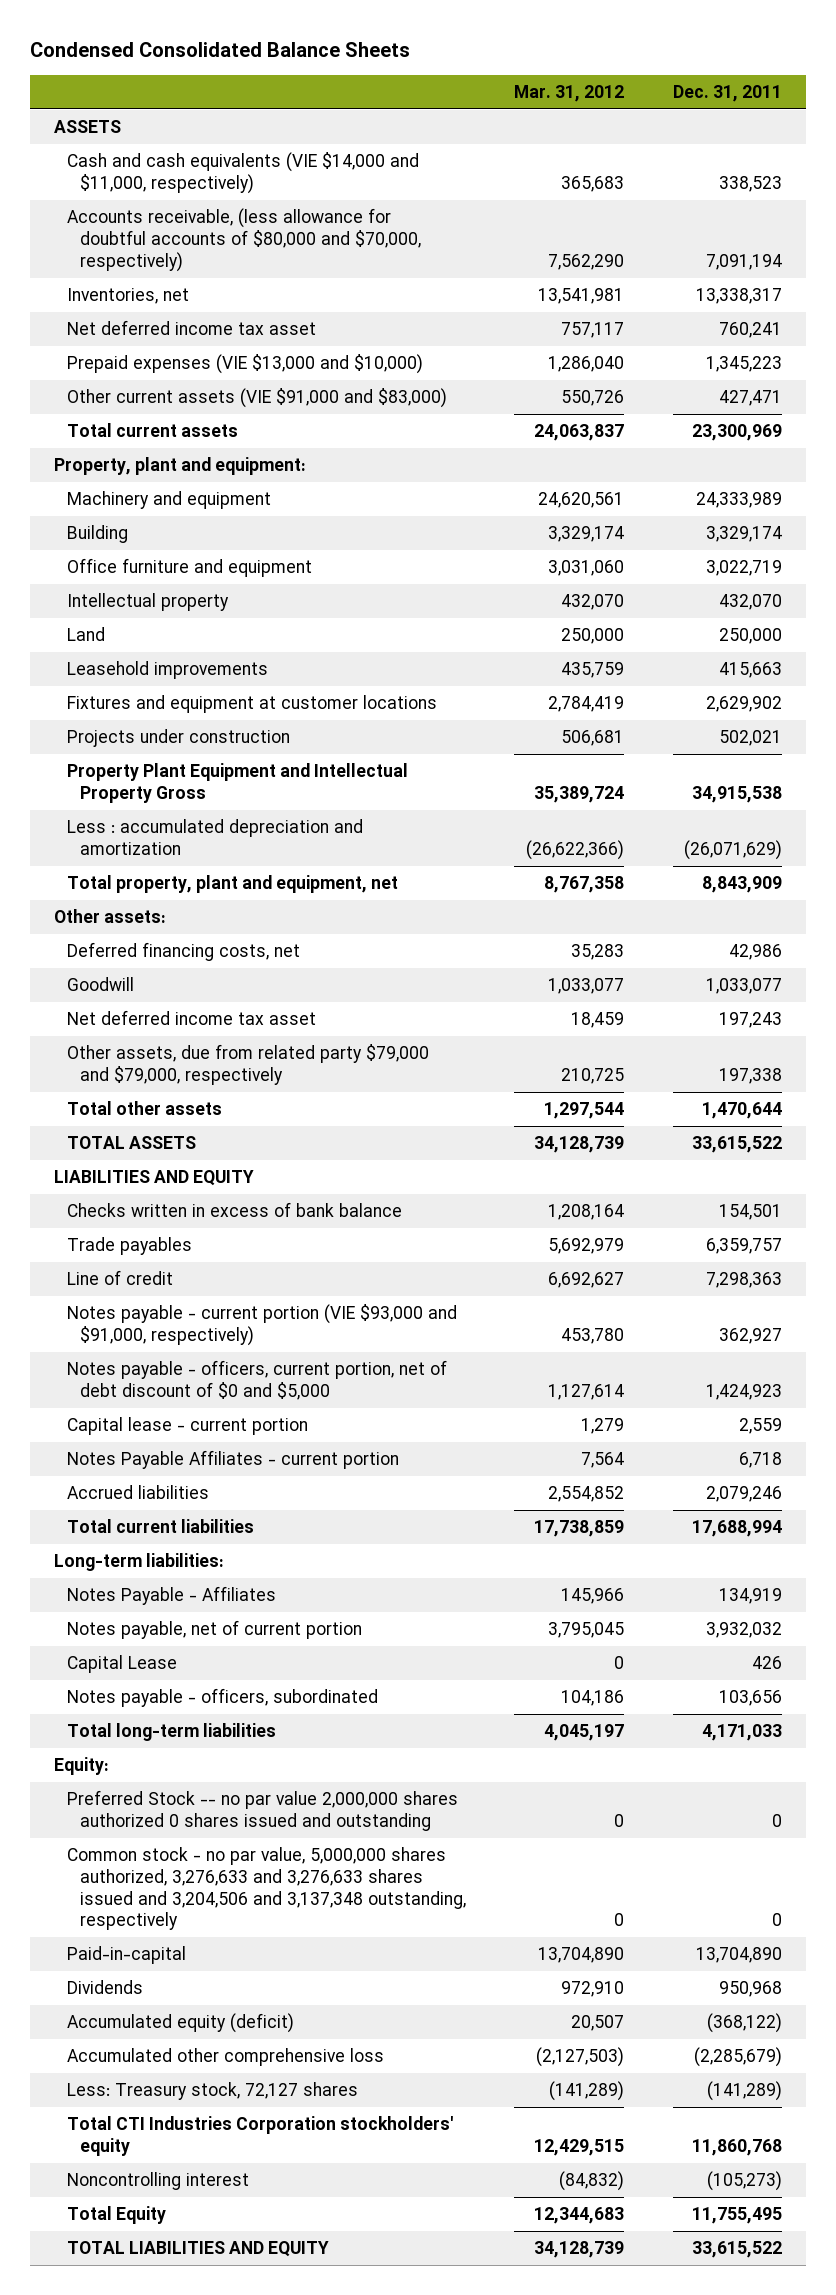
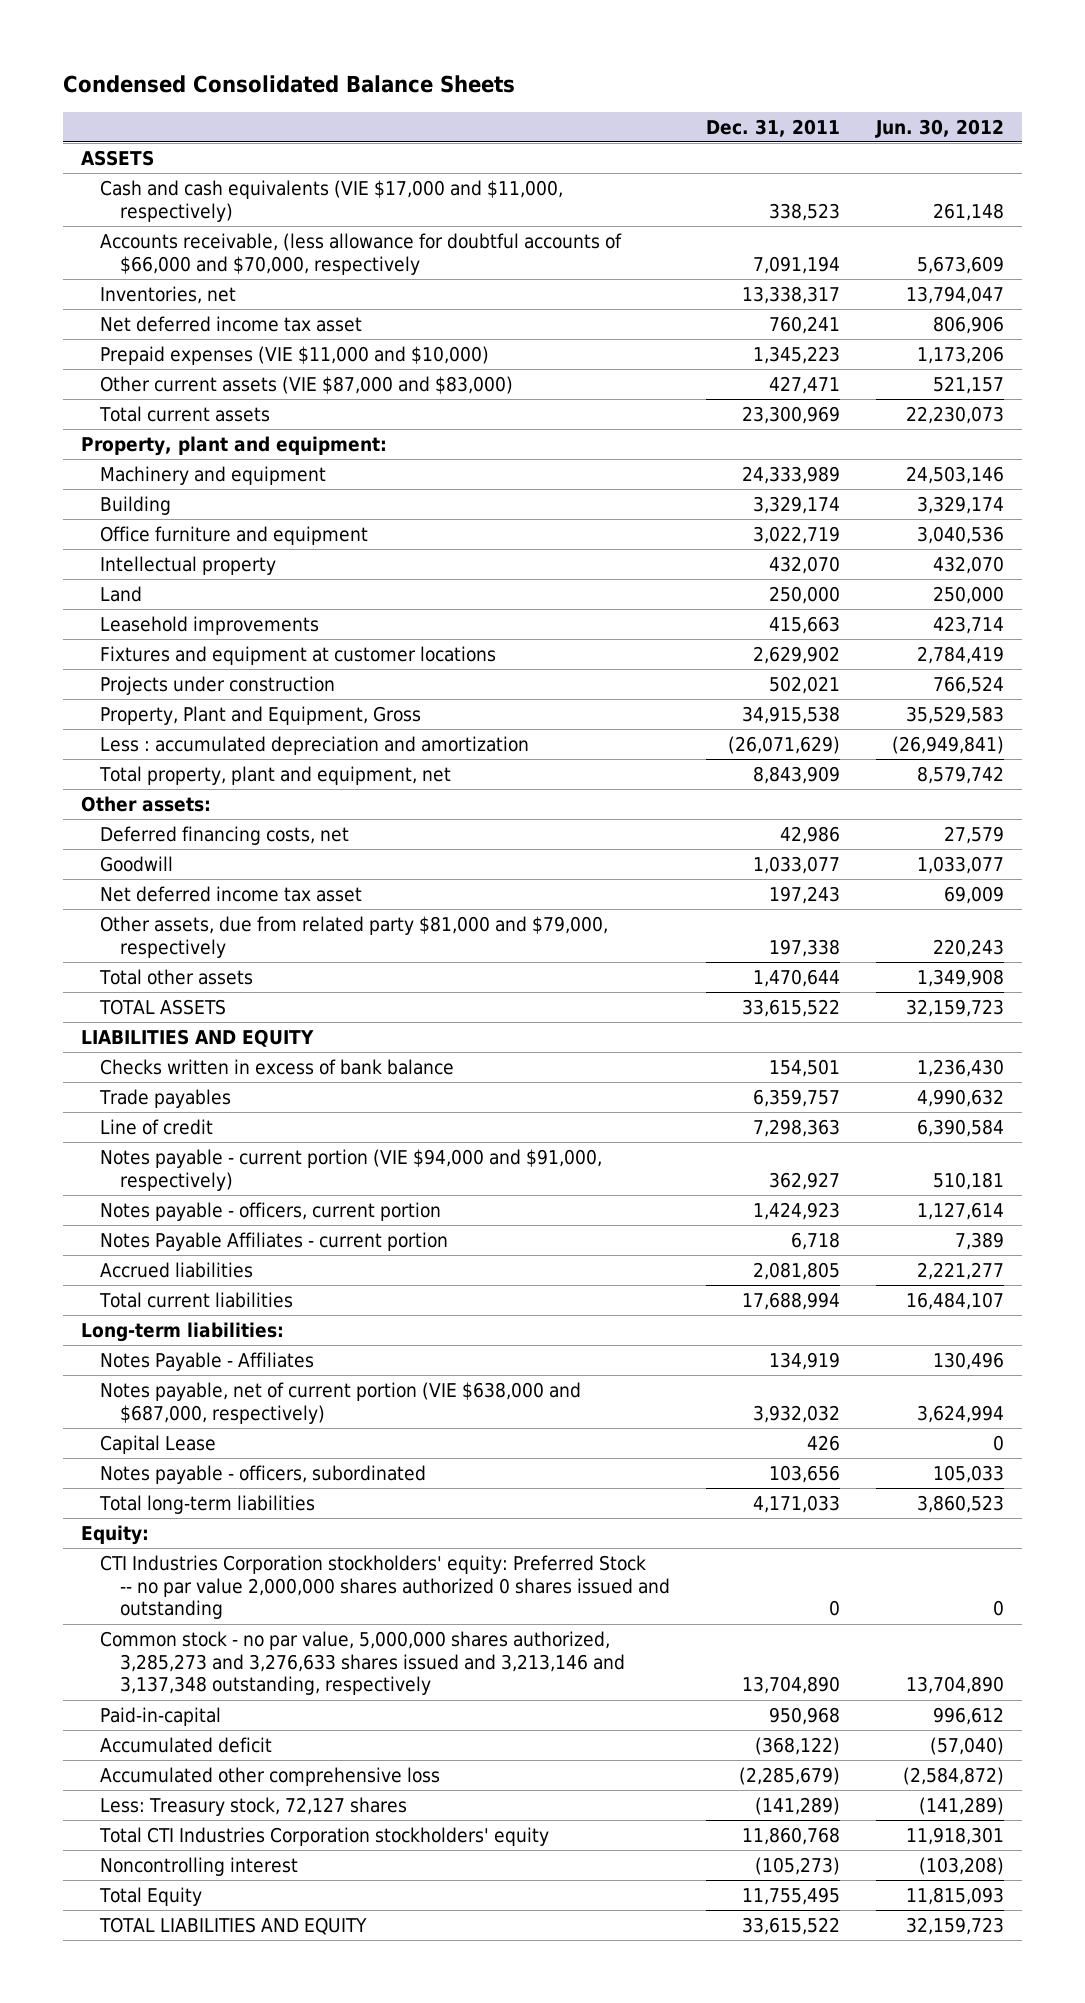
- | Mar. 31, 2012 | Dec. 31, 2011
+ | Dec. 31, 2011 | Jun. 30, 2012
- Cash and cash equivalents (VIE $14,000 and $11,000, respectively) | 365,683 | 338,523
- Accounts receivable, (less allowance for doubtful accounts of $80,000 and $70,000, respectively) | 7,562,290 | 7,091,194
+ Cash and cash equivalents (VIE $17,000 and $11,000, respectively) | 338,523 | 261,148
+ Accounts receivable, (less allowance for doubtful accounts of $66,000 and $70,000, respectively | 7,091,194 | 5,673,609
- Prepaid expenses (VIE $13,000 and $10,000) | 1,286,040 | 1,345,223
- Other current assets (VIE $91,000 and $83,000) | 550,726 | 427,471
+ Prepaid expenses (VIE $11,000 and $10,000) | 1,345,223 | 1,173,206
+ Other current assets (VIE $87,000 and $83,000) | 427,471 | 521,157
- Property Plant Equipment and Intellectual Property Gross | 35,389,724 | 34,915,538
+ Property, Plant and Equipment, Gross | 34,915,538 | 35,529,583
- Other assets, due from related party $79,000 and $79,000, respectively | 210,725 | 197,338
+ Other assets, due from related party $81,000 and $79,000, respectively | 197,338 | 220,243
- Notes payable - current portion (VIE $93,000 and $91,000, respectively) | 453,780 | 362,927
- Notes payable - officers, current portion, net of debt discount of $0 and $5,000 | 1,127,614 | 1,424,923
- Capital lease - current portion | 1,279 | 2,559
+ Notes payable - current portion (VIE $94,000 and $91,000, respectively) | 362,927 | 510,181
+ Notes payable - officers, current portion | 1,424,923 | 1,127,614
- Accrued liabilities | 2,554,852 | 2,079,246
+ Accrued liabilities | 2,081,805 | 2,221,277
- Notes payable, net of current portion | 3,795,045 | 3,932,032
+ Notes payable, net of current portion (VIE $638,000 and $687,000, respectively) | 3,932,032 | 3,624,994
- Preferred Stock -- no par value 2,000,000 shares authorized 0 shares issued and outstanding | 0 | 0
- Common stock - no par value, 5,000,000 shares authorized, 3,276,633 and 3,276,633 shares issued and 3,204,506 and 3,137,348 outstanding, respectively | 0 | 0
- Paid-in-capital | 13,704,890 | 13,704,890
- Dividends | 972,910 | 950,968
- Accumulated equity (deficit) | 20,507 | (368,122)
+ CTI Industries Corporation stockholders' equity: Preferred Stock -- no par value 2,000,000 shares authorized 0 shares issued and outstanding | 0 | 0
+ Common stock - no par value, 5,000,000 shares authorized, 3,285,273 and 3,276,633 shares issued and 3,213,146 and 3,137,348 outstanding, respectively | 13,704,890 | 13,704,890
+ Paid-in-capital | 950,968 | 996,612
+ Accumulated deficit | (368,122) | (57,040)

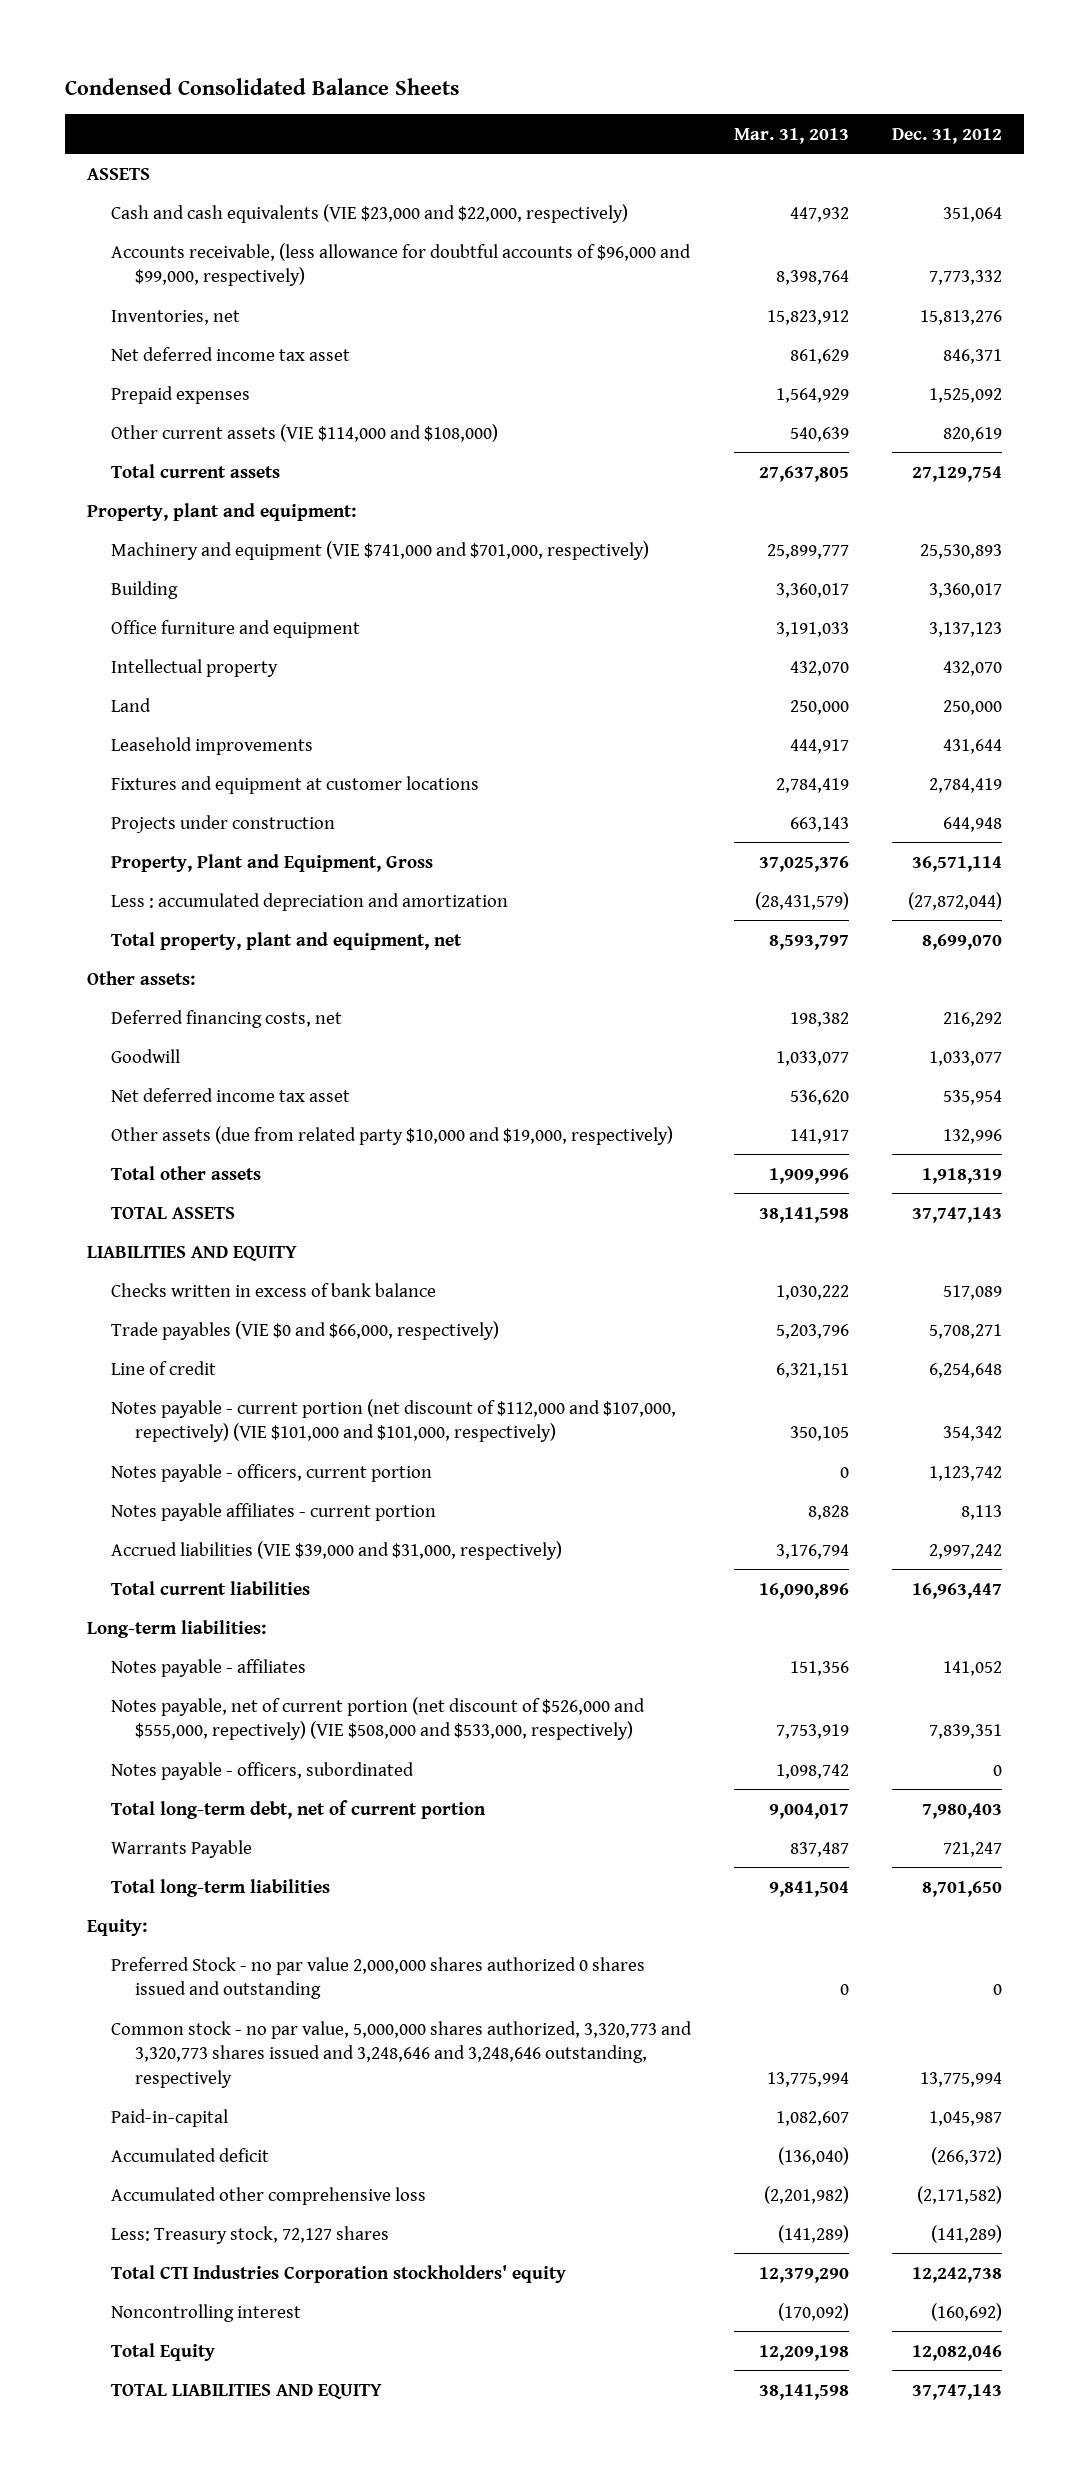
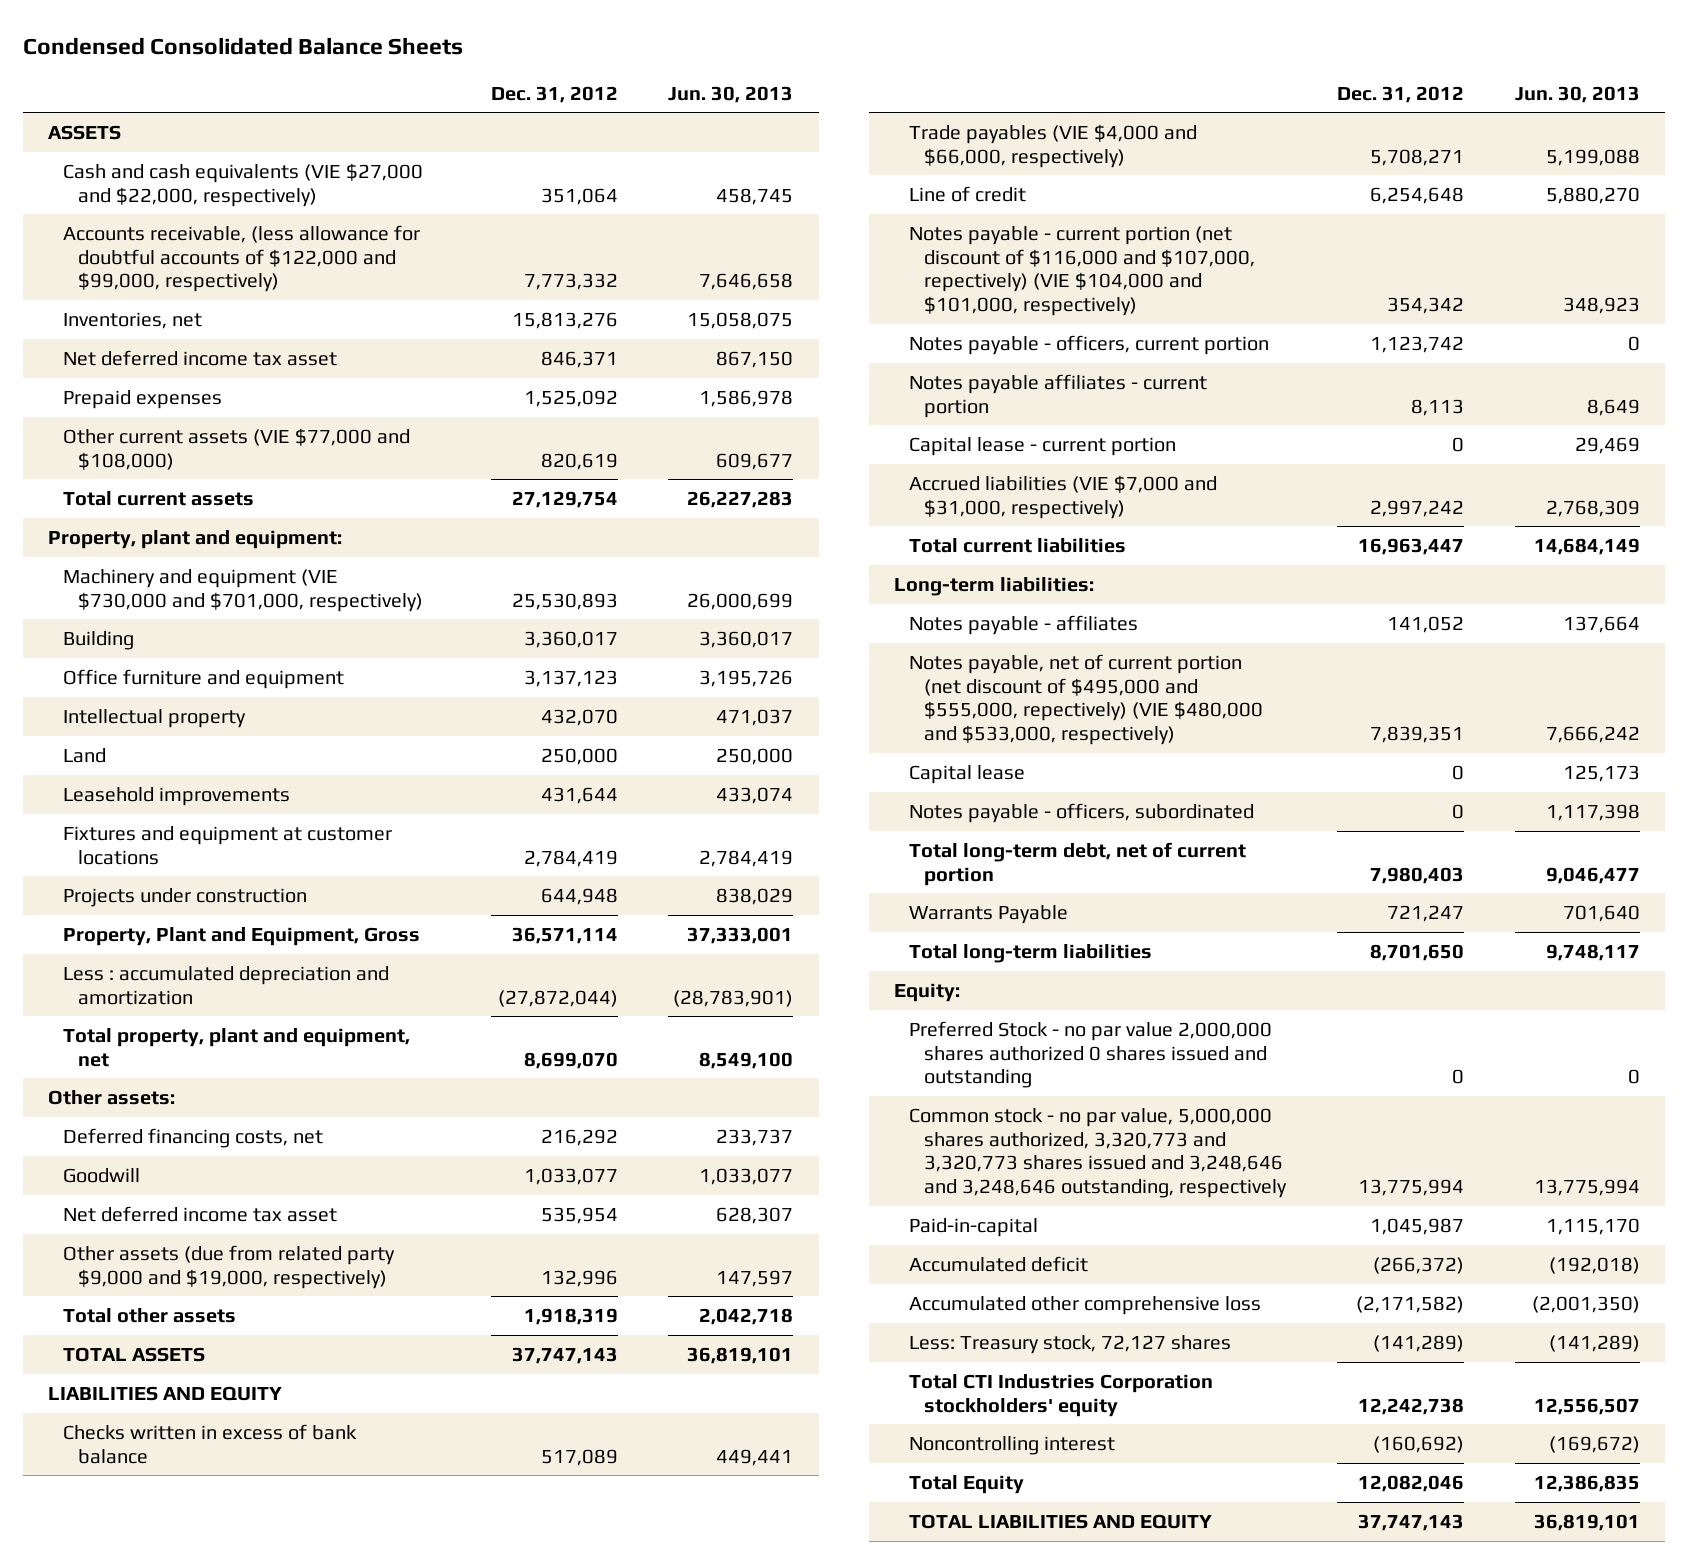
- | Mar. 31, 2013 | Dec. 31, 2012
+ | Dec. 31, 2012 | Jun. 30, 2013
- Cash and cash equivalents (VIE $23,000 and $22,000, respectively) | 447,932 | 351,064
- Accounts receivable, (less allowance for doubtful accounts of $96,000 and $99,000, respectively) | 8,398,764 | 7,773,332
+ Cash and cash equivalents (VIE $27,000 and $22,000, respectively) | 351,064 | 458,745
+ Accounts receivable, (less allowance for doubtful accounts of $122,000 and $99,000, respectively) | 7,773,332 | 7,646,658
- Other current assets (VIE $114,000 and $108,000) | 540,639 | 820,619
+ Other current assets (VIE $77,000 and $108,000) | 820,619 | 609,677
- Machinery and equipment (VIE $741,000 and $701,000, respectively) | 25,899,777 | 25,530,893
+ Machinery and equipment (VIE $730,000 and $701,000, respectively) | 25,530,893 | 26,000,699
- Other assets (due from related party $10,000 and $19,000, respectively) | 141,917 | 132,996
+ Other assets (due from related party $9,000 and $19,000, respectively) | 132,996 | 147,597
- Trade payables (VIE $0 and $66,000, respectively) | 5,203,796 | 5,708,271
+ Trade payables (VIE $4,000 and $66,000, respectively) | 5,708,271 | 5,199,088
- Notes payable - current portion (net discount of $112,000 and $107,000, repectively) (VIE $101,000 and $101,000, respectively) | 350,105 | 354,342
+ Notes payable - current portion (net discount of $116,000 and $107,000, repectively) (VIE $104,000 and $101,000, respectively) | 354,342 | 348,923
- Accrued liabilities (VIE $39,000 and $31,000, respectively) | 3,176,794 | 2,997,242
+ Capital lease - current portion | 0 | 29,469
+ Accrued liabilities (VIE $7,000 and $31,000, respectively) | 2,997,242 | 2,768,309
- Notes payable, net of current portion (net discount of $526,000 and $555,000, repectively) (VIE $508,000 and $533,000, respectively) | 7,753,919 | 7,839,351
+ Notes payable, net of current portion (net discount of $495,000 and $555,000, repectively) (VIE $480,000 and $533,000, respectively) | 7,839,351 | 7,666,242
+ Capital lease | 0 | 125,173

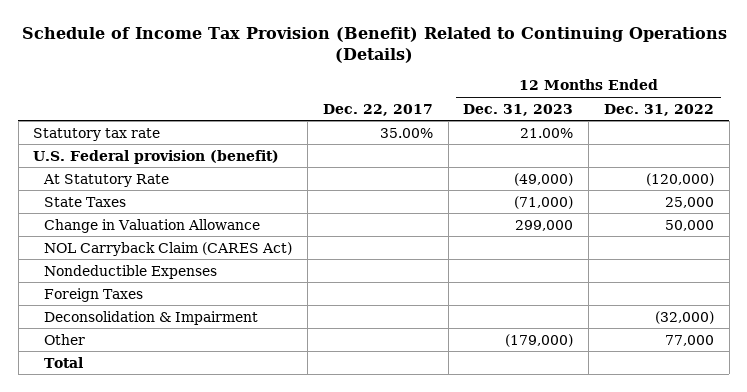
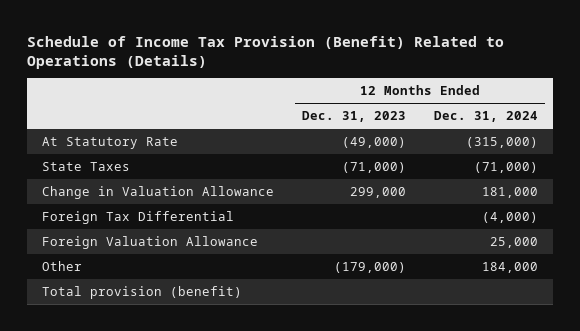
- Schedule of Income Tax Provision (Benefit) Related to Continuing Operations (Details)
+ Schedule of Income Tax Provision (Benefit) Related to Operations (Details)
- | Dec. 22, 2017 | 12 Months Ended Dec. 31, 2023 | 12 Months Ended Dec. 31, 2022
+ | 12 Months Ended Dec. 31, 2023 | 12 Months Ended Dec. 31, 2024
- Statutory tax rate | 35.00% | 21.00% |
- U.S. Federal provision (benefit)
- NOL Carryback Claim (CARES Act)
- Nondeductible Expenses
- Foreign Taxes
- Deconsolidation & Impairment | | | (32,000)
+ Foreign Tax Differential | | (4,000)
+ Foreign Valuation Allowance | | 25,000
- Total
+ Total provision (benefit)

